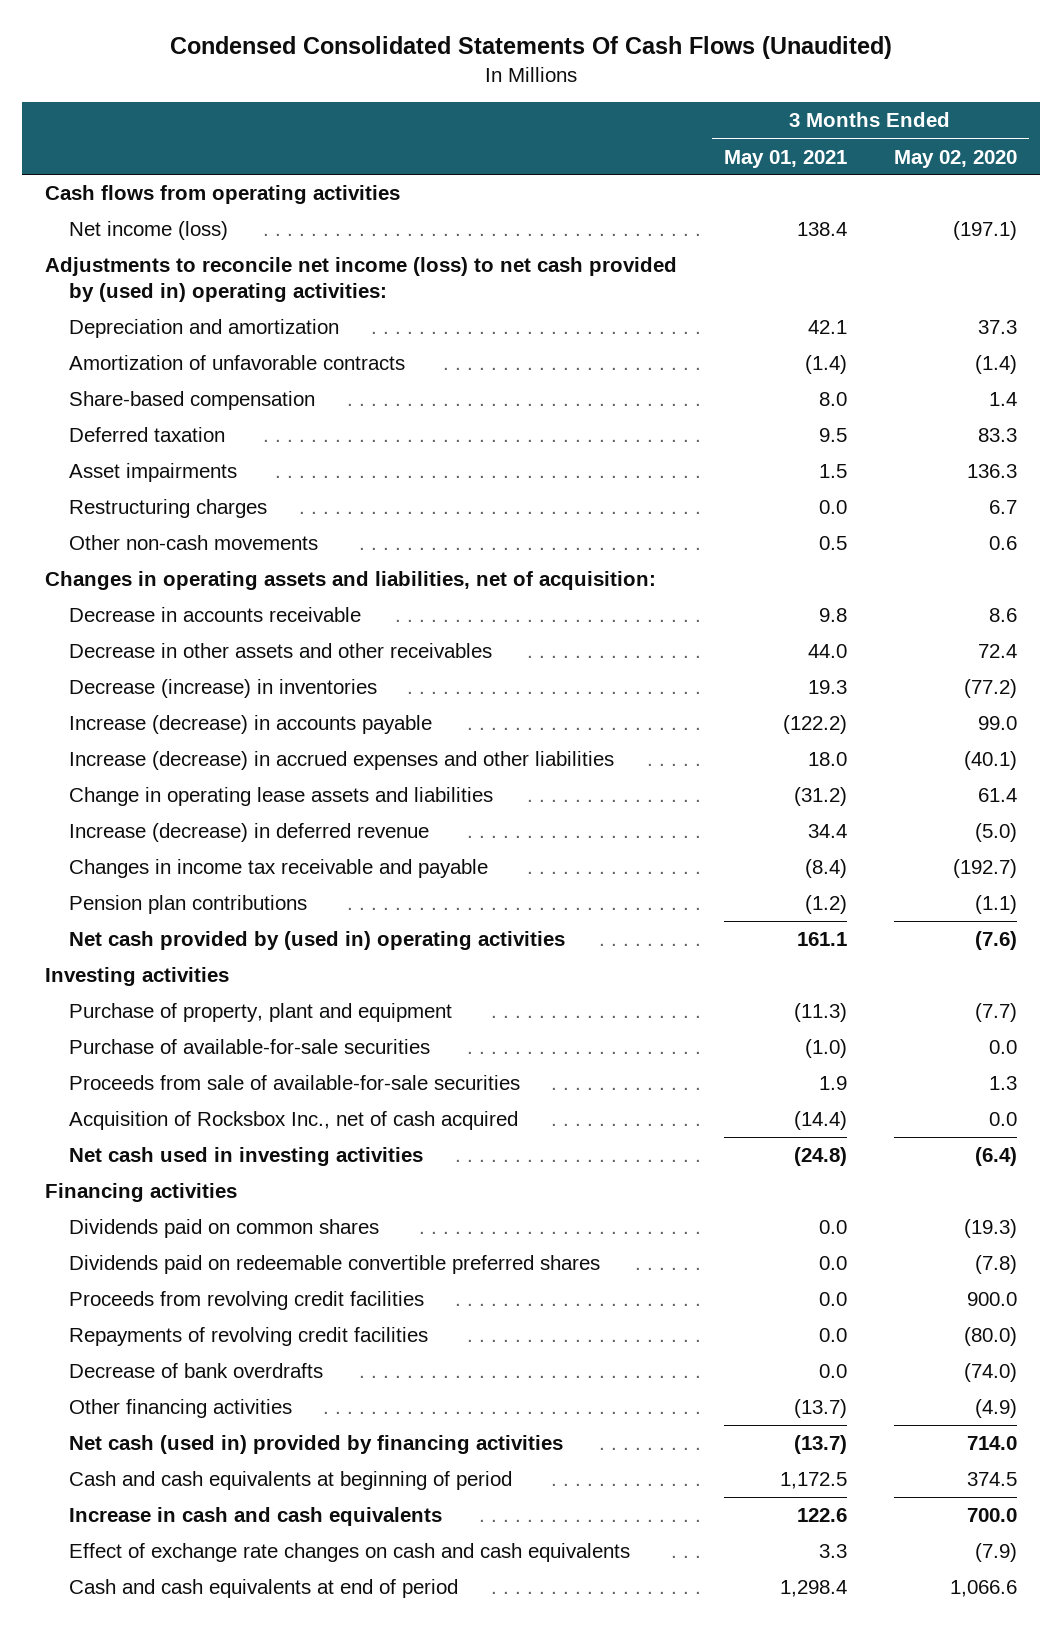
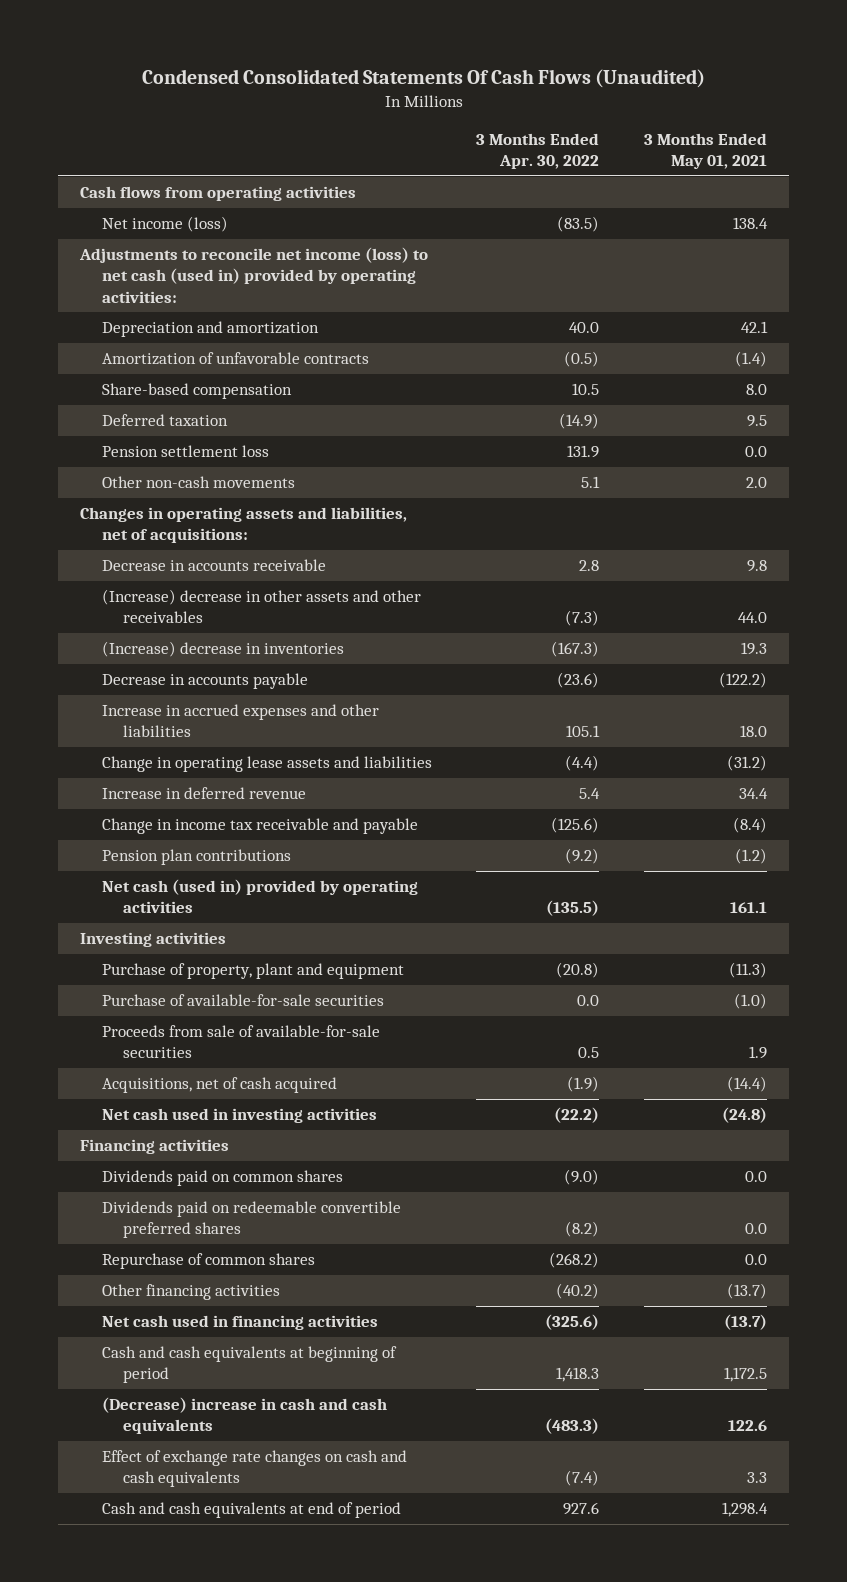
- | 3 Months Ended May 01, 2021 | 3 Months Ended May 02, 2020
+ | 3 Months Ended Apr. 30, 2022 | 3 Months Ended May 01, 2021
- Adjustments to reconcile net income (loss) to net cash provided by (used in) operating activities:
+ Adjustments to reconcile net income (loss) to net cash (used in) provided by operating activities:
- Asset impairments | 1.5 | 136.3
- Restructuring charges | 0.0 | 6.7
- Other non-cash movements | 0.5 | 0.6
- Changes in operating assets and liabilities, net of acquisition:
+ Pension settlement loss | 131.9 | 0.0
+ Other non-cash movements | 5.1 | 2.0
+ Changes in operating assets and liabilities, net of acquisitions:
- Decrease in other assets and other receivables | 44.0 | 72.4
- Decrease (increase) in inventories | 19.3 | (77.2)
- Increase (decrease) in accounts payable | (122.2) | 99.0
- Increase (decrease) in accrued expenses and other liabilities | 18.0 | (40.1)
+ (Increase) decrease in other assets and other receivables | (7.3) | 44.0
+ (Increase) decrease in inventories | (167.3) | 19.3
+ Decrease in accounts payable | (23.6) | (122.2)
+ Increase in accrued expenses and other liabilities | 105.1 | 18.0
- Increase (decrease) in deferred revenue | 34.4 | (5.0)
- Changes in income tax receivable and payable | (8.4) | (192.7)
+ Increase in deferred revenue | 5.4 | 34.4
+ Change in income tax receivable and payable | (125.6) | (8.4)
- Net cash provided by (used in) operating activities | 161.1 | (7.6)
+ Net cash (used in) provided by operating activities | (135.5) | 161.1
- Acquisition of Rocksbox Inc., net of cash acquired | (14.4) | 0.0
+ Acquisitions, net of cash acquired | (1.9) | (14.4)
- Proceeds from revolving credit facilities | 0.0 | 900.0
- Repayments of revolving credit facilities | 0.0 | (80.0)
- Decrease of bank overdrafts | 0.0 | (74.0)
+ Repurchase of common shares | (268.2) | 0.0
- Net cash (used in) provided by financing activities | (13.7) | 714.0
+ Net cash used in financing activities | (325.6) | (13.7)
- Increase in cash and cash equivalents | 122.6 | 700.0
+ (Decrease) increase in cash and cash equivalents | (483.3) | 122.6

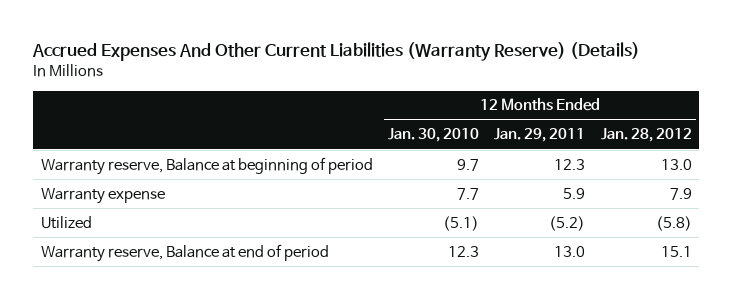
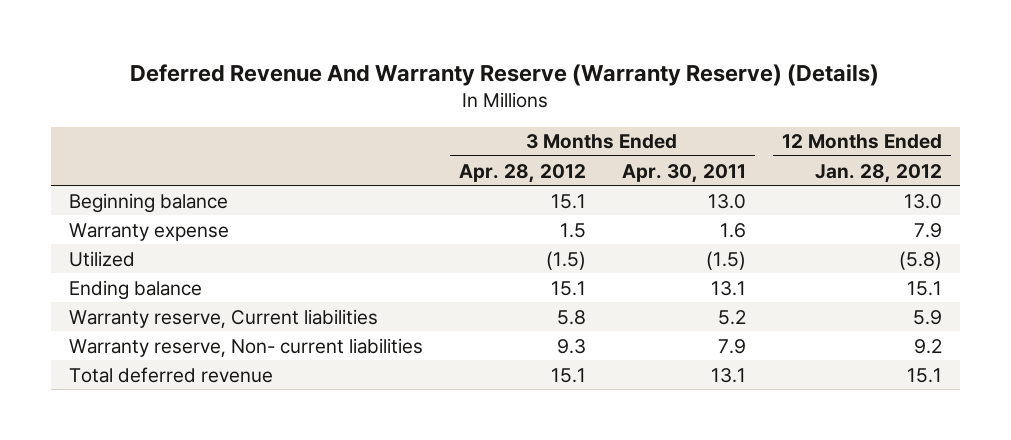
- Accrued Expenses And Other Current Liabilities (Warranty Reserve) (Details)
+ Deferred Revenue And Warranty Reserve (Warranty Reserve) (Details)
- | 12 Months Ended Jan. 30, 2010 | 12 Months Ended Jan. 29, 2011 | 12 Months Ended Jan. 28, 2012
+ | 3 Months Ended Apr. 28, 2012 | 3 Months Ended Apr. 30, 2011 | 12 Months Ended Jan. 28, 2012
- Warranty reserve, Balance at beginning of period | 9.7 | 12.3 | 13.0
+ Beginning balance | 15.1 | 13.0 | 13.0
- Warranty reserve, Balance at end of period | 12.3 | 13.0 | 15.1
+ Ending balance | 15.1 | 13.1 | 15.1
+ Warranty reserve, Current liabilities | 5.8 | 5.2 | 5.9
+ Warranty reserve, Non- current liabilities | 9.3 | 7.9 | 9.2
+ Total deferred revenue | 15.1 | 13.1 | 15.1

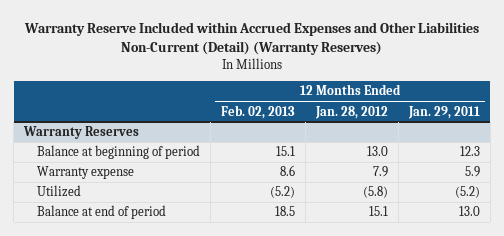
- Deferred Revenue And Warranty Reserve (Warranty Reserve) (Details)
+ Warranty Reserve Included within Accrued Expenses and Other Liabilities Non-Current (Detail) (Warranty Reserves)
- | 3 Months Ended Apr. 28, 2012 | 3 Months Ended Apr. 30, 2011 | 12 Months Ended Jan. 28, 2012
+ | 12 Months Ended Feb. 02, 2013 | 12 Months Ended Jan. 28, 2012 | 12 Months Ended Jan. 29, 2011
- Beginning balance | 15.1 | 13.0 | 13.0
+ Warranty Reserves
+ Balance at beginning of period | 15.1 | 13.0 | 12.3
- Ending balance | 15.1 | 13.1 | 15.1
- Warranty reserve, Current liabilities | 5.8 | 5.2 | 5.9
- Warranty reserve, Non- current liabilities | 9.3 | 7.9 | 9.2
- Total deferred revenue | 15.1 | 13.1 | 15.1
+ Balance at end of period | 18.5 | 15.1 | 13.0

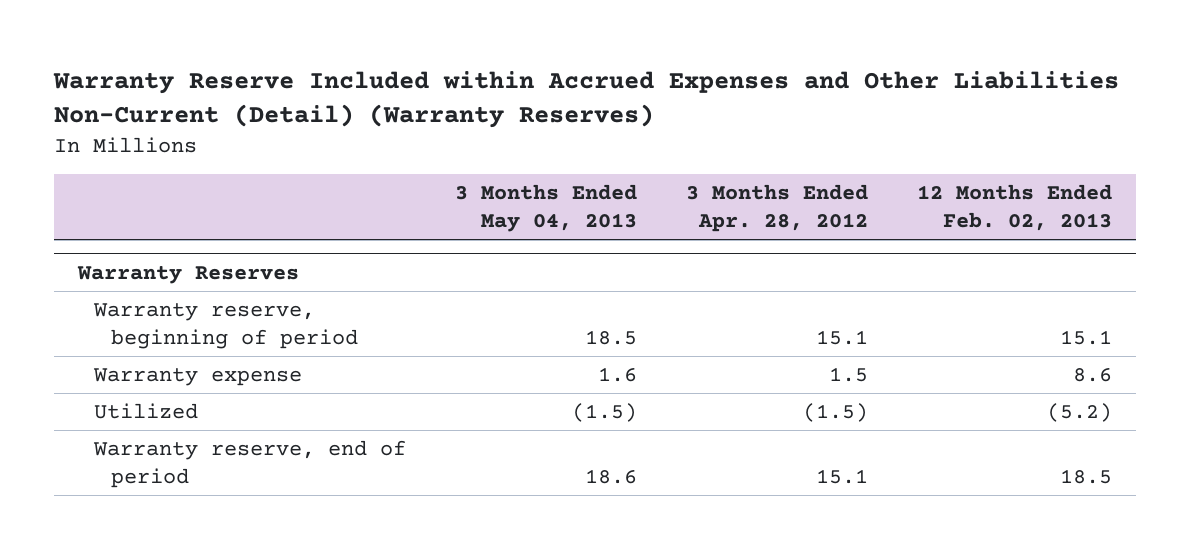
- | 12 Months Ended Feb. 02, 2013 | 12 Months Ended Jan. 28, 2012 | 12 Months Ended Jan. 29, 2011
+ | 3 Months Ended May 04, 2013 | 3 Months Ended Apr. 28, 2012 | 12 Months Ended Feb. 02, 2013
@ Warranty Reserves
- Balance at beginning of period | 15.1 | 13.0 | 12.3
+ Warranty reserve, beginning of period | 18.5 | 15.1 | 15.1
- Balance at end of period | 18.5 | 15.1 | 13.0
+ Warranty reserve, end of period | 18.6 | 15.1 | 18.5

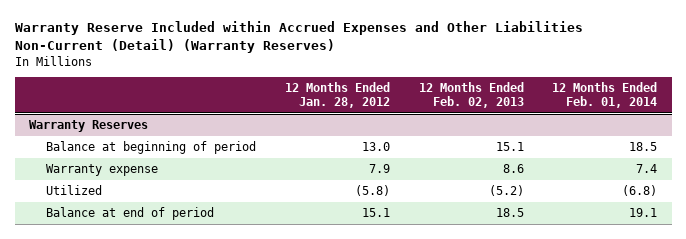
- | 3 Months Ended May 04, 2013 | 3 Months Ended Apr. 28, 2012 | 12 Months Ended Feb. 02, 2013
+ | 12 Months Ended Jan. 28, 2012 | 12 Months Ended Feb. 02, 2013 | 12 Months Ended Feb. 01, 2014
@ Warranty Reserves
- Warranty reserve, beginning of period | 18.5 | 15.1 | 15.1
+ Balance at beginning of period | 13.0 | 15.1 | 18.5
- Warranty reserve, end of period | 18.6 | 15.1 | 18.5
+ Balance at end of period | 15.1 | 18.5 | 19.1

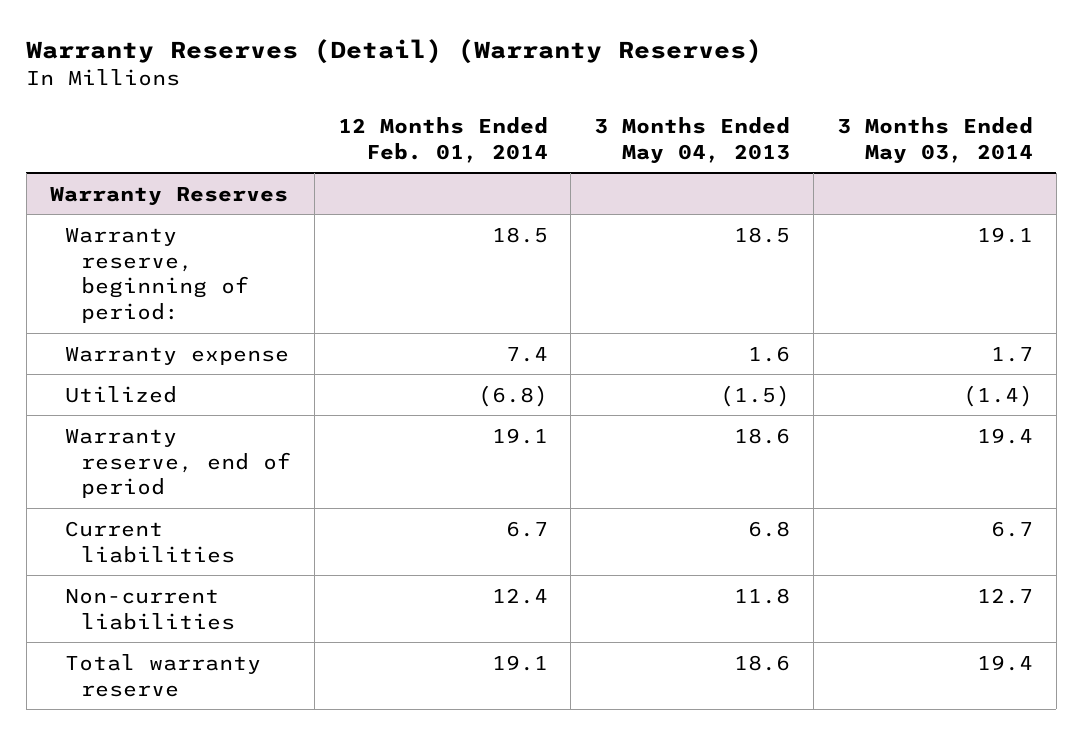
- Warranty Reserve Included within Accrued Expenses and Other Liabilities Non-Current (Detail) (Warranty Reserves)
+ Warranty Reserves (Detail) (Warranty Reserves)
- | 12 Months Ended Jan. 28, 2012 | 12 Months Ended Feb. 02, 2013 | 12 Months Ended Feb. 01, 2014
+ | 12 Months Ended Feb. 01, 2014 | 3 Months Ended May 04, 2013 | 3 Months Ended May 03, 2014
@ Warranty Reserves
- Balance at beginning of period | 13.0 | 15.1 | 18.5
+ Warranty reserve, beginning of period: | 18.5 | 18.5 | 19.1
- Balance at end of period | 15.1 | 18.5 | 19.1
+ Warranty reserve, end of period | 19.1 | 18.6 | 19.4
+ Current liabilities | 6.7 | 6.8 | 6.7
+ Non-current liabilities | 12.4 | 11.8 | 12.7
+ Total warranty reserve | 19.1 | 18.6 | 19.4

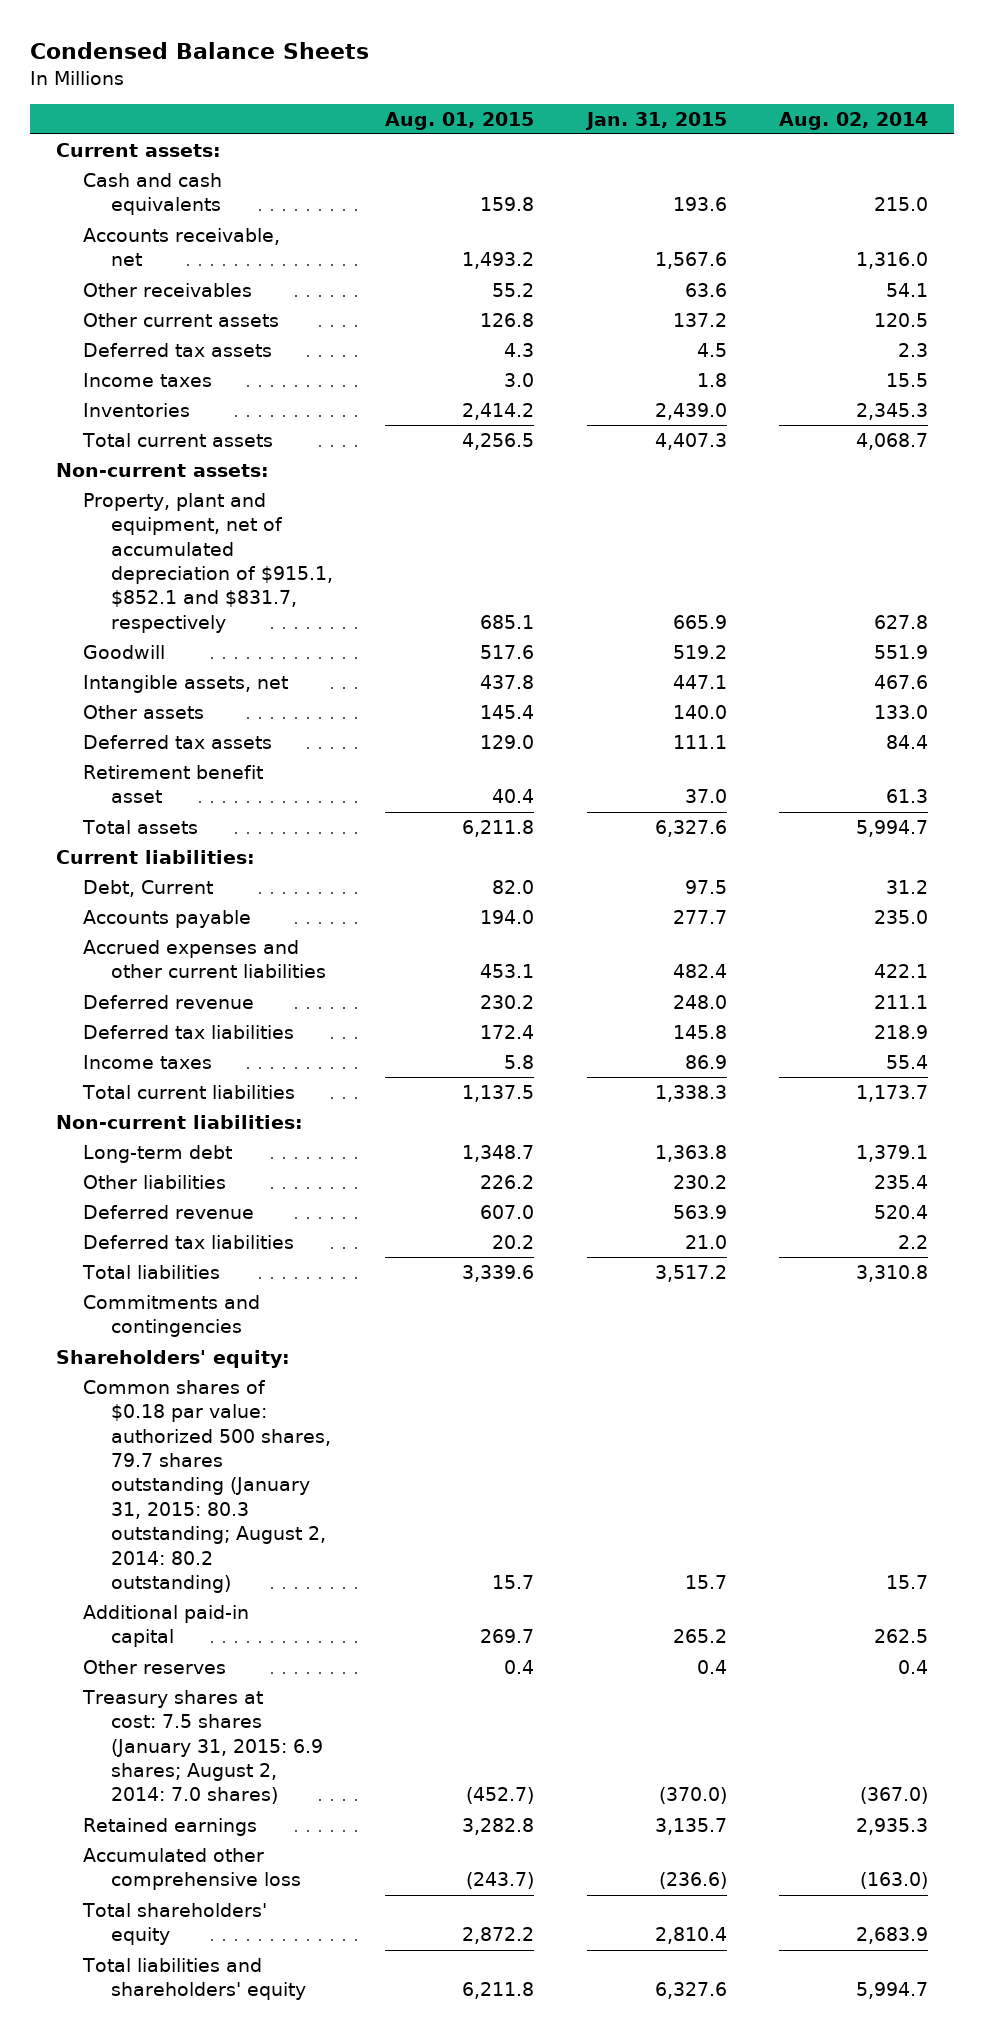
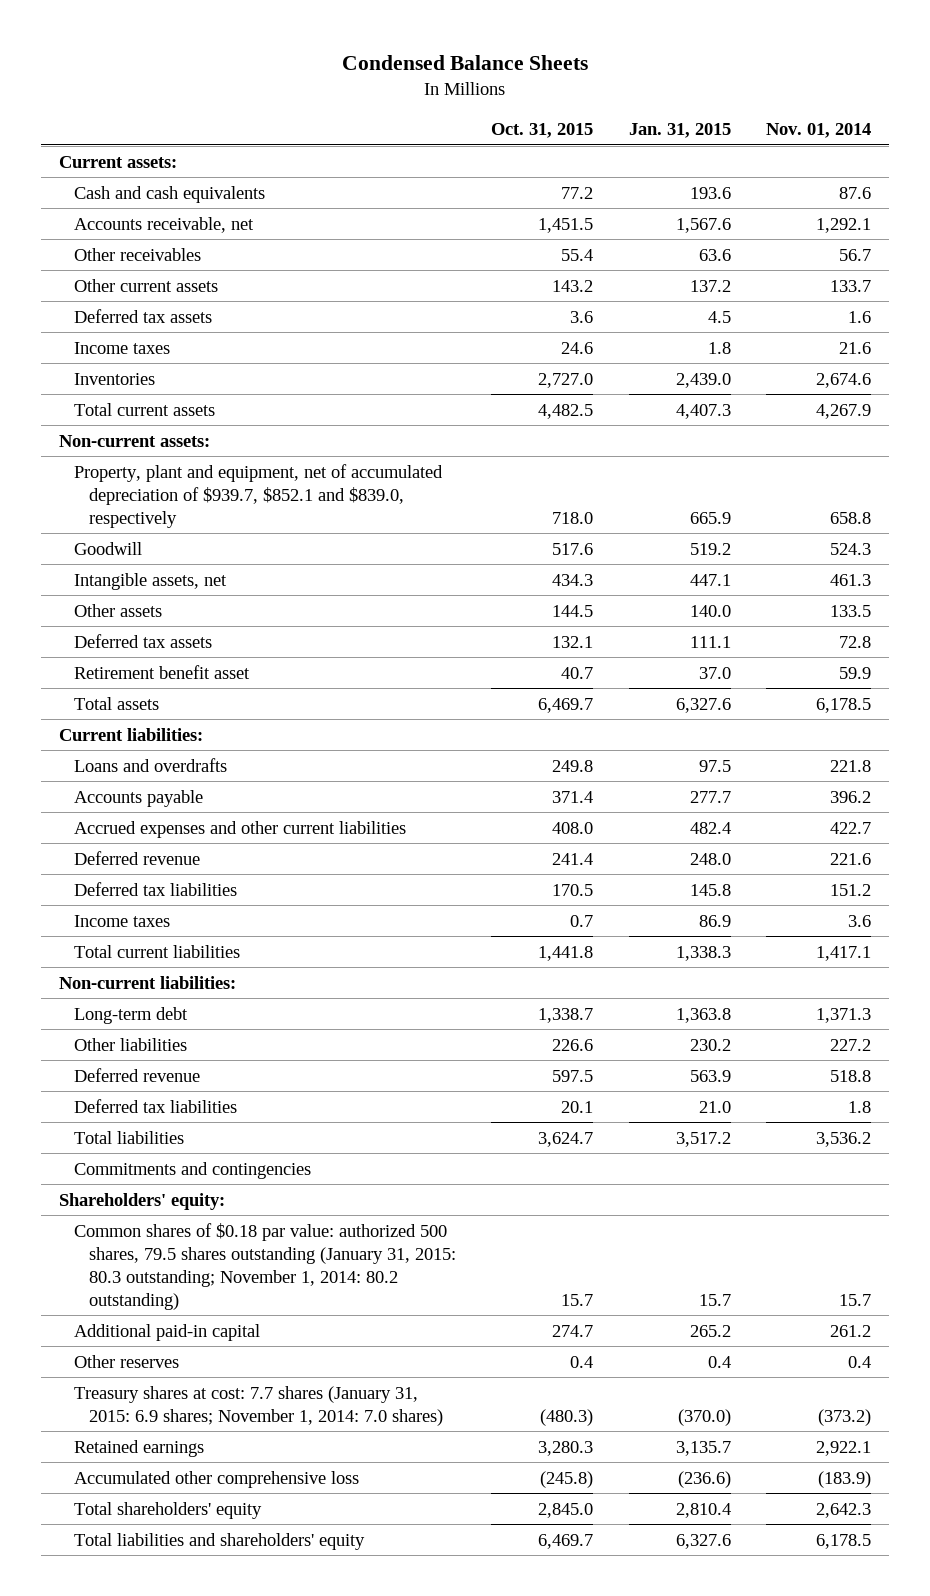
- | Aug. 01, 2015 | Jan. 31, 2015 | Aug. 02, 2014
+ | Oct. 31, 2015 | Jan. 31, 2015 | Nov. 01, 2014
- Property, plant and equipment, net of accumulated depreciation of $915.1, $852.1 and $831.7, respectively | 685.1 | 665.9 | 627.8
+ Property, plant and equipment, net of accumulated depreciation of $939.7, $852.1 and $839.0, respectively | 718.0 | 665.9 | 658.8
- Debt, Current | 82.0 | 97.5 | 31.2
+ Loans and overdrafts | 249.8 | 97.5 | 221.8
- Common shares of $0.18 par value: authorized 500 shares, 79.7 shares outstanding (January 31, 2015: 80.3 outstanding; August 2, 2014: 80.2 outstanding) | 15.7 | 15.7 | 15.7
+ Common shares of $0.18 par value: authorized 500 shares, 79.5 shares outstanding (January 31, 2015: 80.3 outstanding; November 1, 2014: 80.2 outstanding) | 15.7 | 15.7 | 15.7
- Treasury shares at cost: 7.5 shares (January 31, 2015: 6.9 shares; August 2, 2014: 7.0 shares) | (452.7) | (370.0) | (367.0)
+ Treasury shares at cost: 7.7 shares (January 31, 2015: 6.9 shares; November 1, 2014: 7.0 shares) | (480.3) | (370.0) | (373.2)

